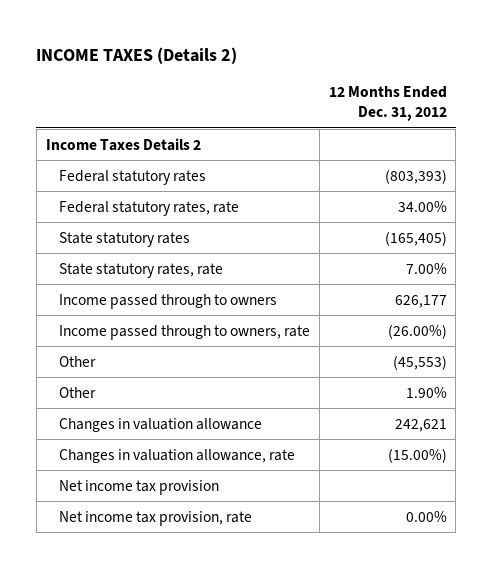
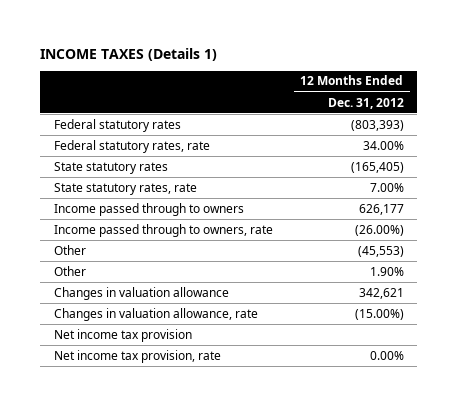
- INCOME TAXES (Details 2)
+ INCOME TAXES (Details 1)
- Income Taxes Details 2
- Changes in valuation allowance | 242,621
+ Changes in valuation allowance | 342,621

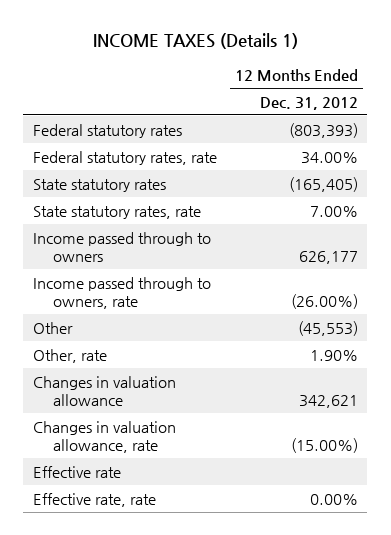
- Other | 1.90%
+ Other, rate | 1.90%
- Net income tax provision
- Net income tax provision, rate | 0.00%
+ Effective rate
+ Effective rate, rate | 0.00%

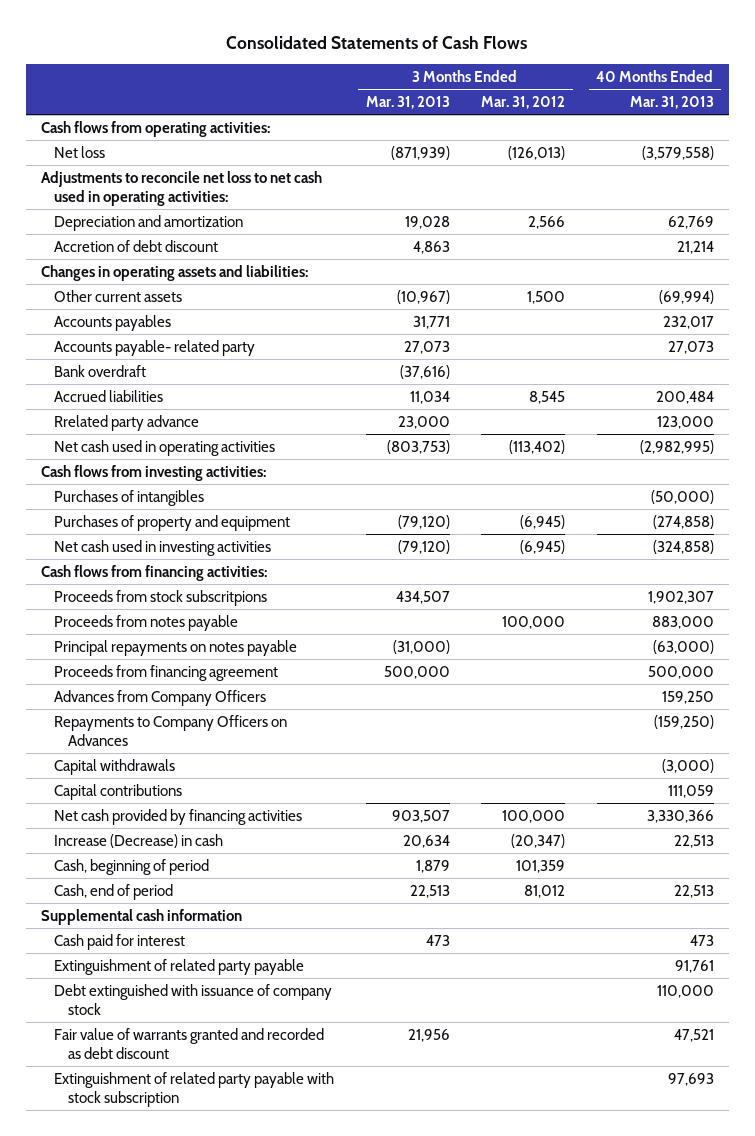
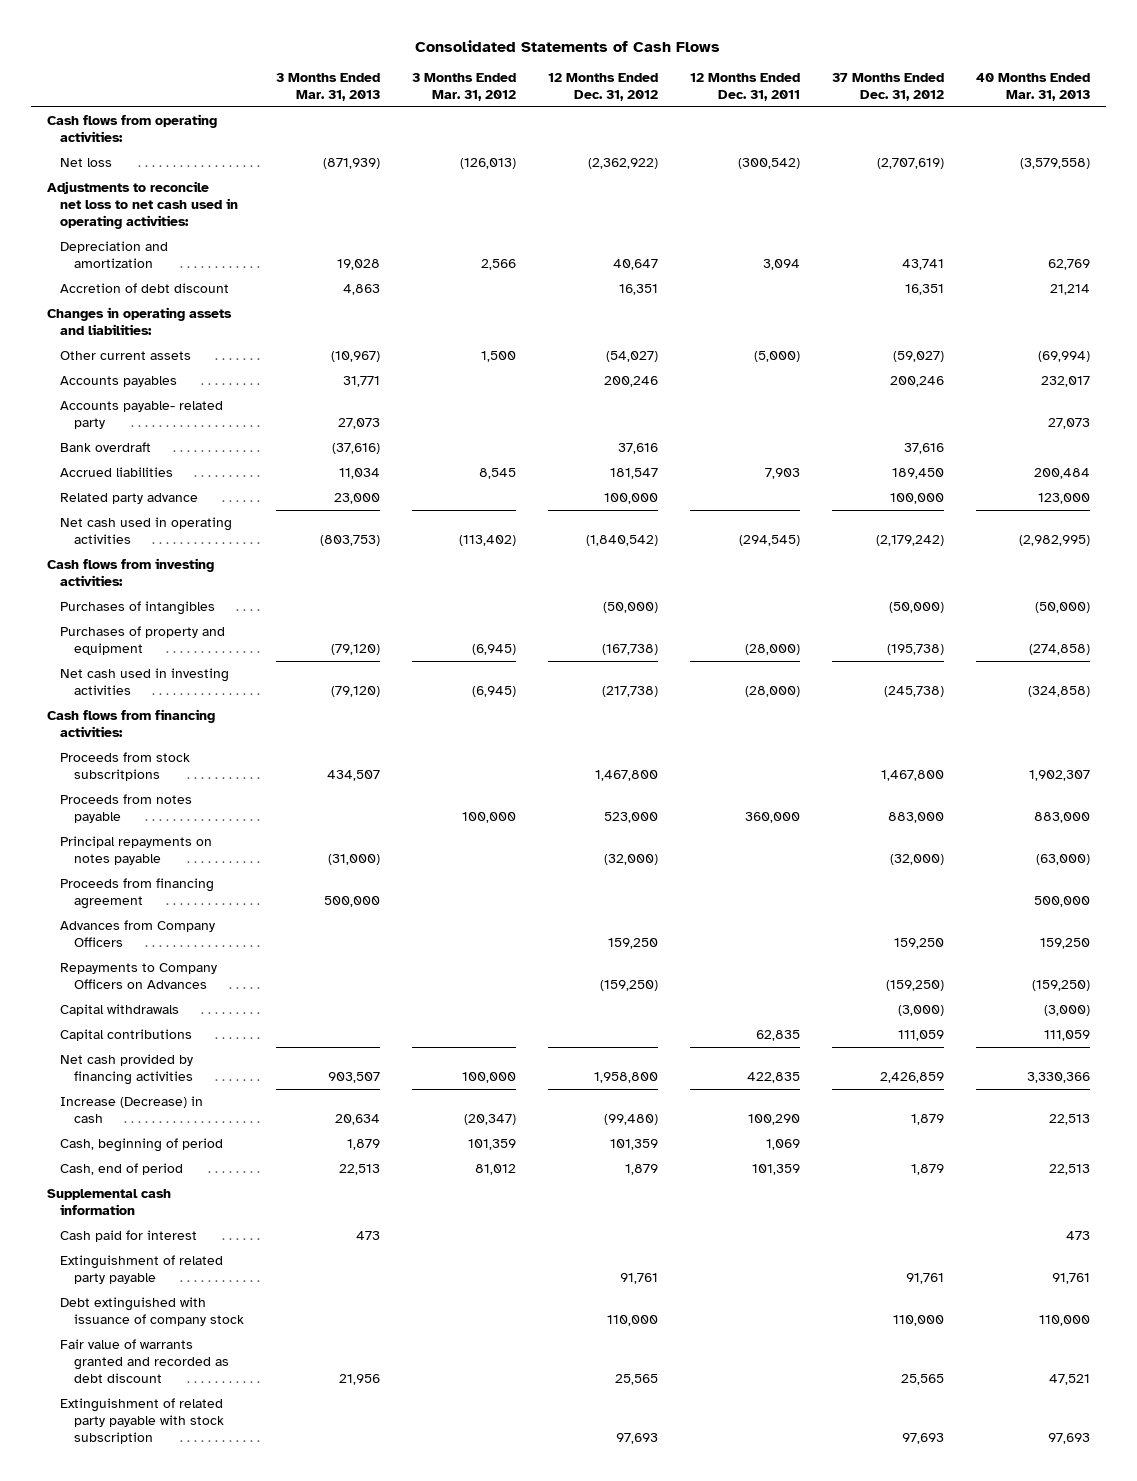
- | 3 Months Ended Mar. 31, 2013 | 3 Months Ended Mar. 31, 2012 | 40 Months Ended Mar. 31, 2013
+ | 3 Months Ended Mar. 31, 2013 | 3 Months Ended Mar. 31, 2012 | 12 Months Ended Dec. 31, 2012 | 12 Months Ended Dec. 31, 2011 | 37 Months Ended Dec. 31, 2012 | 40 Months Ended Mar. 31, 2013
- Rrelated party advance | 23,000 | | 123,000
+ Related party advance | 23,000 | | 100,000 | | 100,000 | 123,000

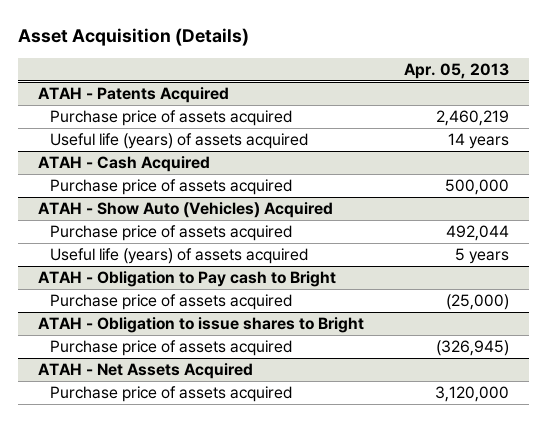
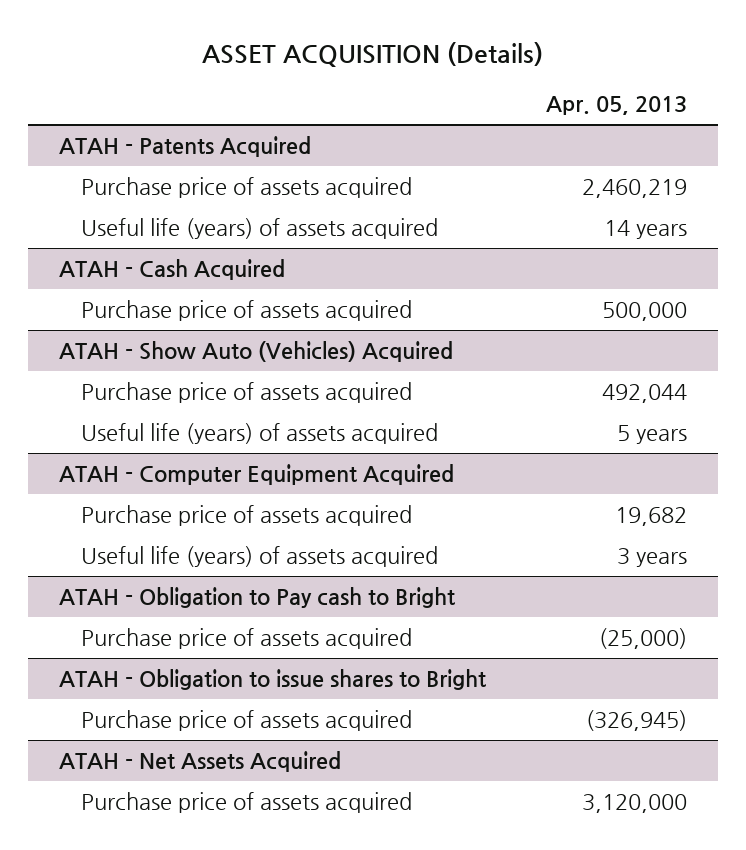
- Asset Acquisition (Details)
+ ASSET ACQUISITION (Details)
+ ATAH - Computer Equipment Acquired
+ Purchase price of assets acquired | 19,682
+ Useful life (years) of assets acquired | 3 years

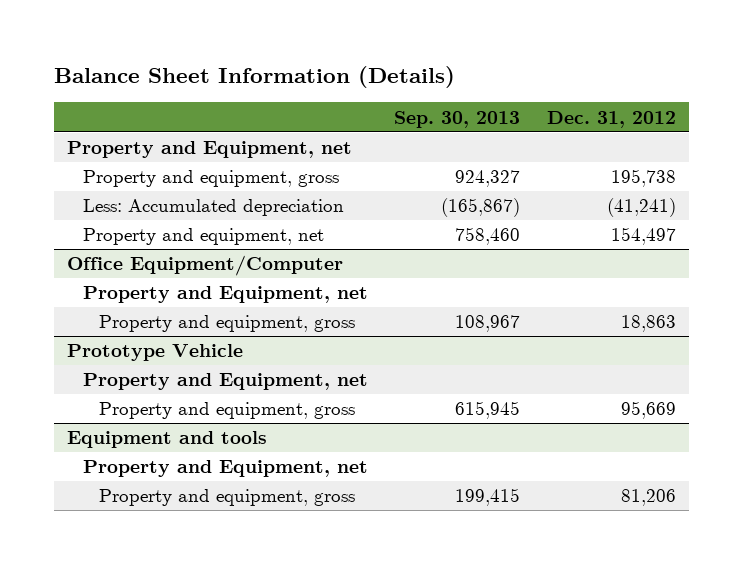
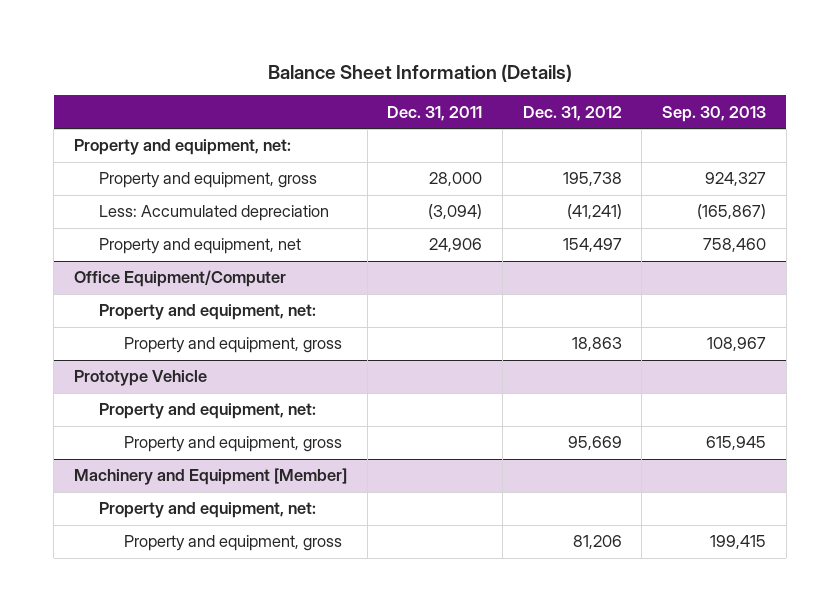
- | Sep. 30, 2013 | Dec. 31, 2012
+ | Dec. 31, 2011 | Dec. 31, 2012 | Sep. 30, 2013
- Property and Equipment, net
+ Property and equipment, net:
@ Office Equipment/Computer
- Property and Equipment, net
+ Property and equipment, net:
@ Prototype Vehicle
- Property and Equipment, net
+ Property and equipment, net:
- Equipment and tools
- Property and Equipment, net
+ Machinery and Equipment [Member]
+ Property and equipment, net:

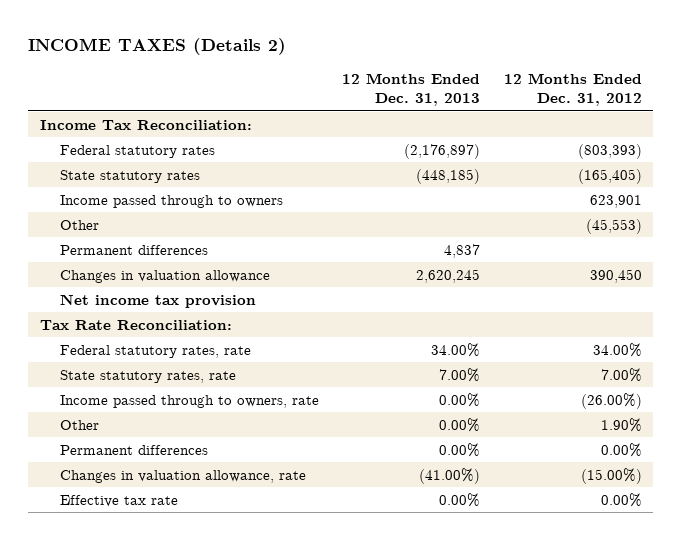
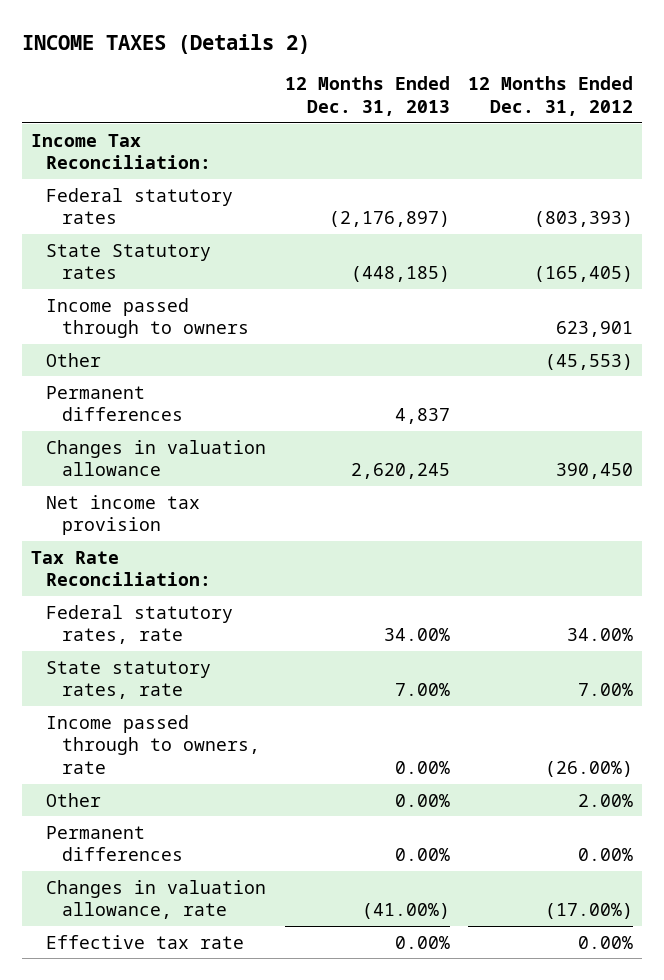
- State statutory rates | (448,185) | (165,405)
+ State Statutory rates | (448,185) | (165,405)
- Other | 0.00% | 1.90%
+ Other | 0.00% | 2.00%
- Changes in valuation allowance, rate | (41.00%) | (15.00%)
+ Changes in valuation allowance, rate | (41.00%) | (17.00%)

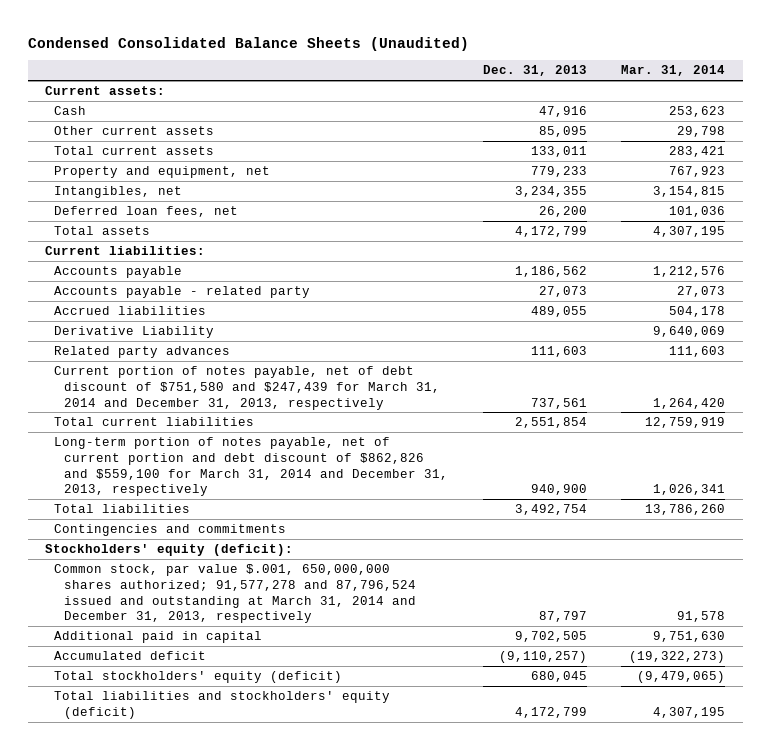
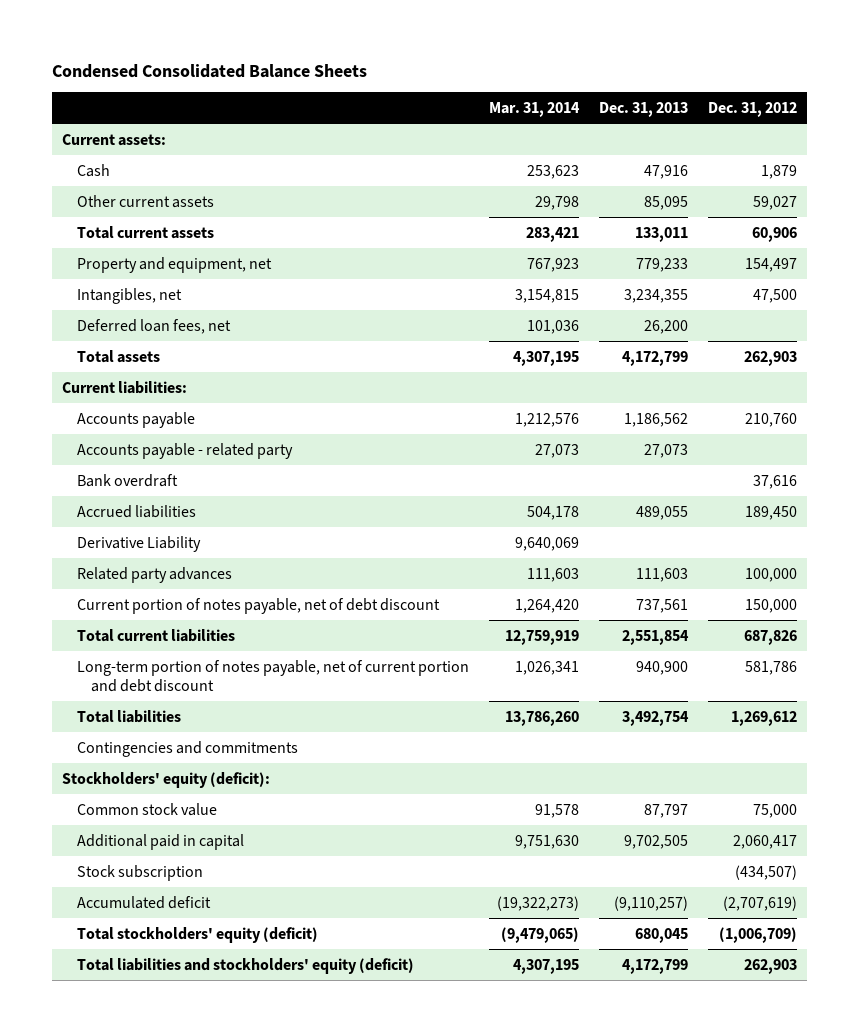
- Condensed Consolidated Balance Sheets (Unaudited)
+ Condensed Consolidated Balance Sheets
- | Dec. 31, 2013 | Mar. 31, 2014
+ | Mar. 31, 2014 | Dec. 31, 2013 | Dec. 31, 2012
+ Bank overdraft | | | 37,616
- Current portion of notes payable, net of debt discount of $751,580 and $247,439 for March 31, 2014 and December 31, 2013, respectively | 737,561 | 1,264,420
+ Current portion of notes payable, net of debt discount | 1,264,420 | 737,561 | 150,000
- Long-term portion of notes payable, net of current portion and debt discount of $862,826 and $559,100 for March 31, 2014 and December 31, 2013, respectively | 940,900 | 1,026,341
+ Long-term portion of notes payable, net of current portion and debt discount | 1,026,341 | 940,900 | 581,786
- Common stock, par value $.001, 650,000,000 shares authorized; 91,577,278 and 87,796,524 issued and outstanding at March 31, 2014 and December 31, 2013, respectively | 87,797 | 91,578
+ Common stock value | 91,578 | 87,797 | 75,000
+ Stock subscription | | | (434,507)

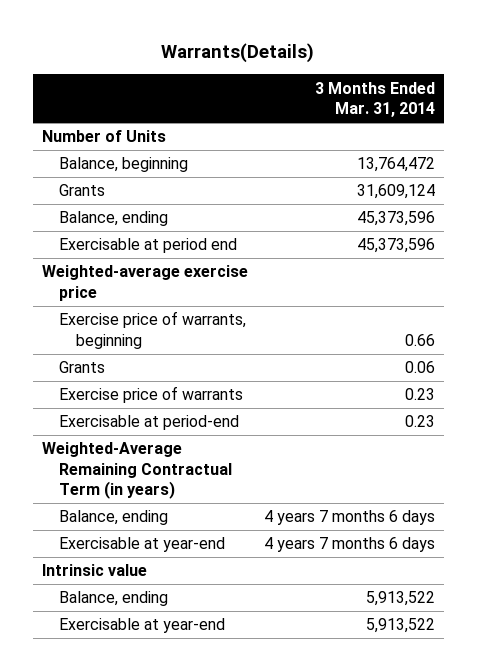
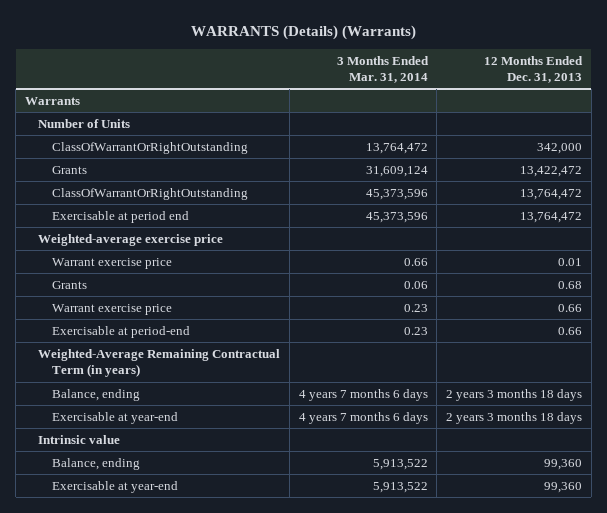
- Warrants(Details)
+ WARRANTS (Details) (Warrants)
- | 3 Months Ended Mar. 31, 2014
+ | 3 Months Ended Mar. 31, 2014 | 12 Months Ended Dec. 31, 2013
+ Warrants
- Balance, beginning | 13,764,472
+ ClassOfWarrantOrRightOutstanding | 13,764,472 | 342,000
- Balance, ending | 45,373,596
+ ClassOfWarrantOrRightOutstanding | 45,373,596 | 13,764,472
- Exercise price of warrants, beginning | 0.66
+ Warrant exercise price | 0.66 | 0.01
- Exercise price of warrants | 0.23
+ Warrant exercise price | 0.23 | 0.66

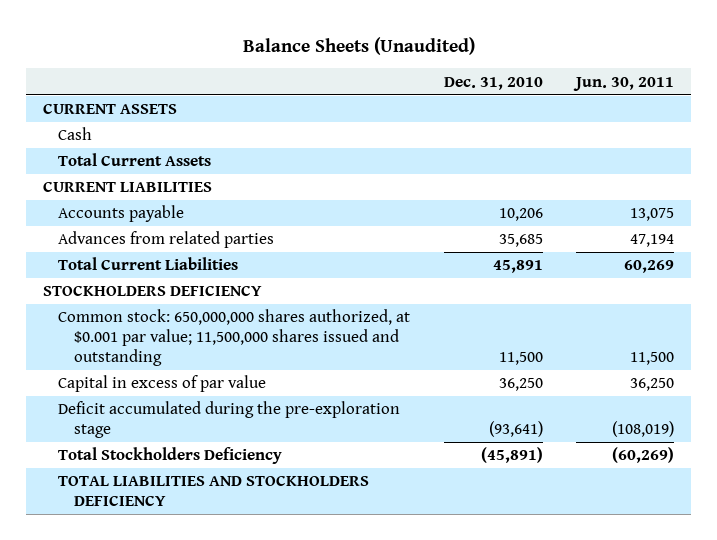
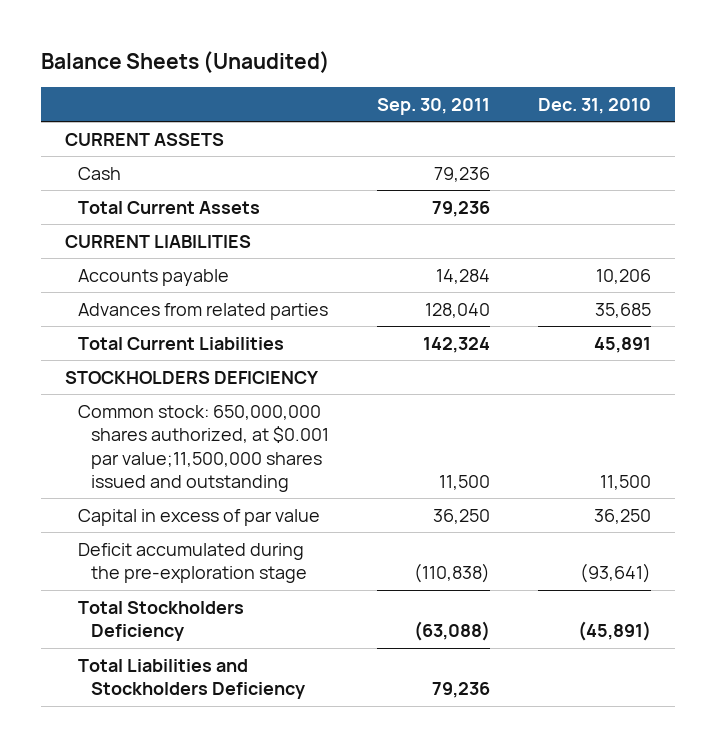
- | Dec. 31, 2010 | Jun. 30, 2011
+ | Sep. 30, 2011 | Dec. 31, 2010
- Common stock: 650,000,000 shares authorized, at $0.001 par value; 11,500,000 shares issued and outstanding | 11,500 | 11,500
+ Common stock: 650,000,000 shares authorized, at $0.001 par value;11,500,000 shares issued and outstanding | 11,500 | 11,500
- TOTAL LIABILITIES AND STOCKHOLDERS DEFICIENCY
+ Total Liabilities and Stockholders Deficiency | 79,236 |

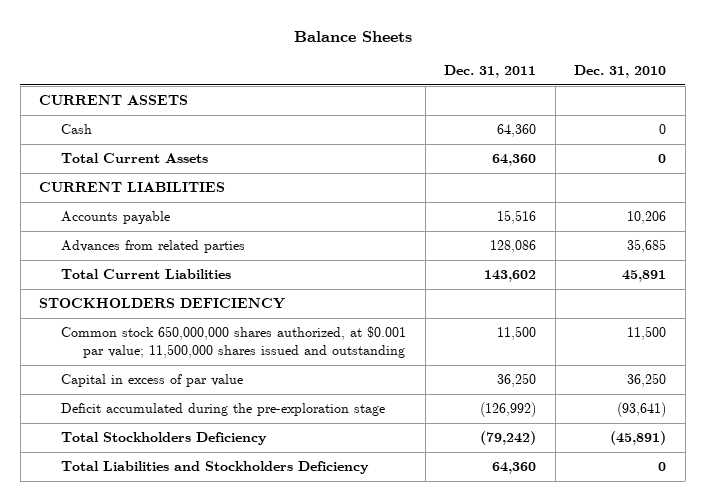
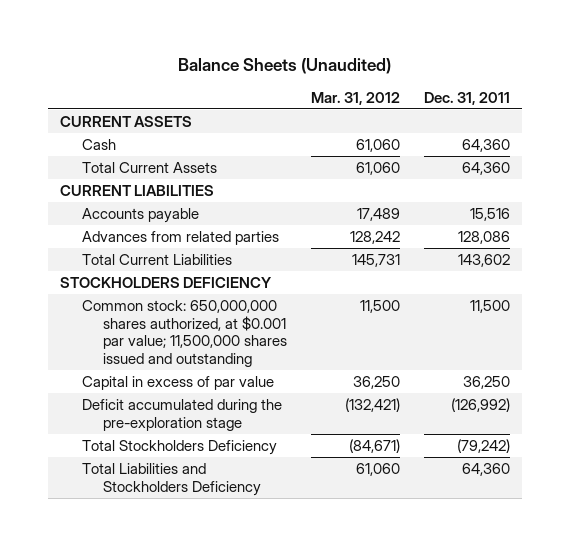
- Balance Sheets
+ Balance Sheets (Unaudited)
- | Dec. 31, 2011 | Dec. 31, 2010
+ | Mar. 31, 2012 | Dec. 31, 2011
- Common stock 650,000,000 shares authorized, at $0.001 par value; 11,500,000 shares issued and outstanding | 11,500 | 11,500
+ Common stock: 650,000,000 shares authorized, at $0.001 par value; 11,500,000 shares issued and outstanding | 11,500 | 11,500

